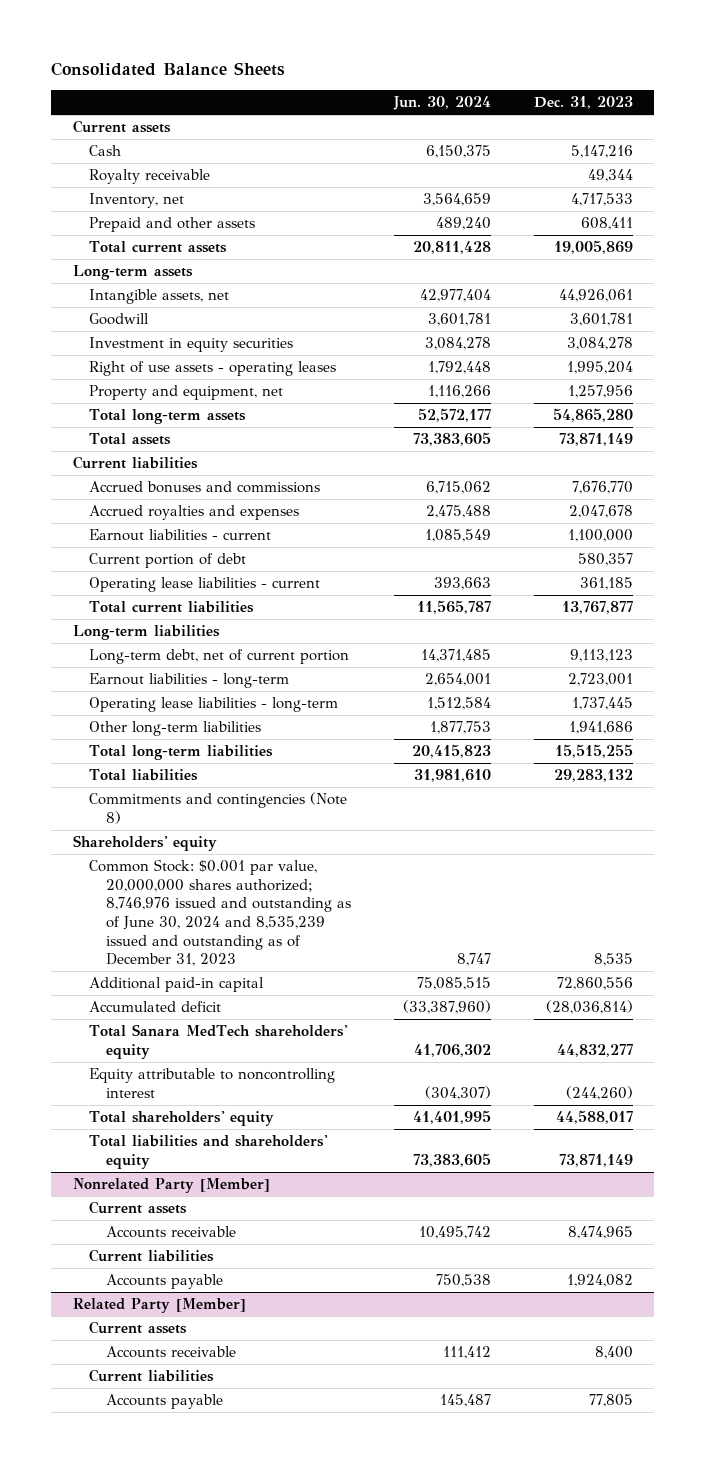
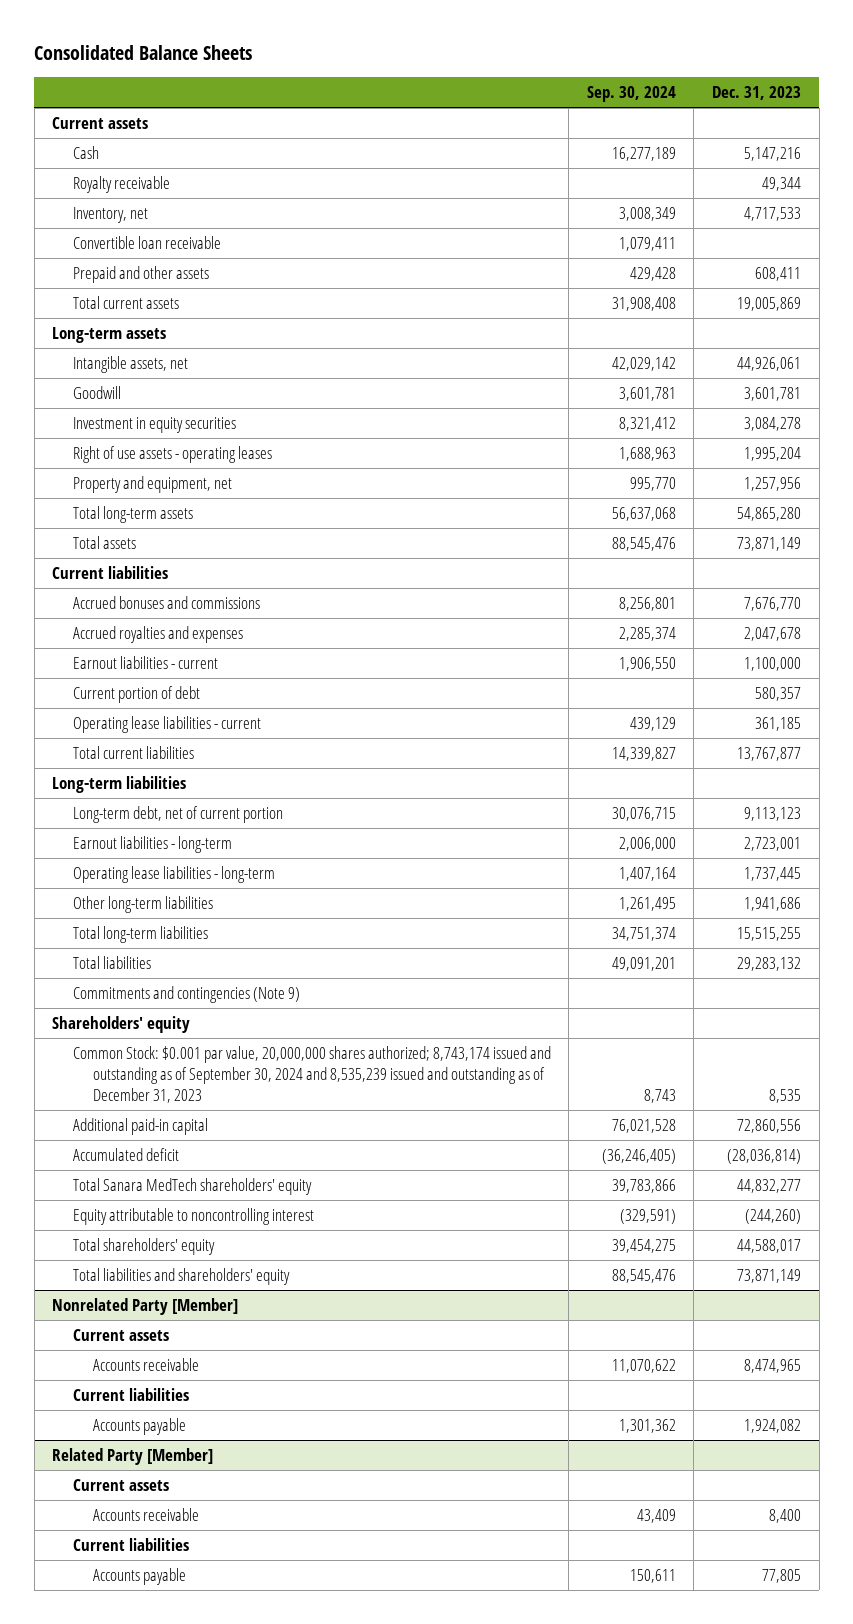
- | Jun. 30, 2024 | Dec. 31, 2023
+ | Sep. 30, 2024 | Dec. 31, 2023
+ Convertible loan receivable | 1,079,411 |
- Commitments and contingencies (Note 8)
+ Commitments and contingencies (Note 9)
- Common Stock: $0.001 par value, 20,000,000 shares authorized; 8,746,976 issued and outstanding as of June 30, 2024 and 8,535,239 issued and outstanding as of December 31, 2023 | 8,747 | 8,535
+ Common Stock: $0.001 par value, 20,000,000 shares authorized; 8,743,174 issued and outstanding as of September 30, 2024 and 8,535,239 issued and outstanding as of December 31, 2023 | 8,743 | 8,535

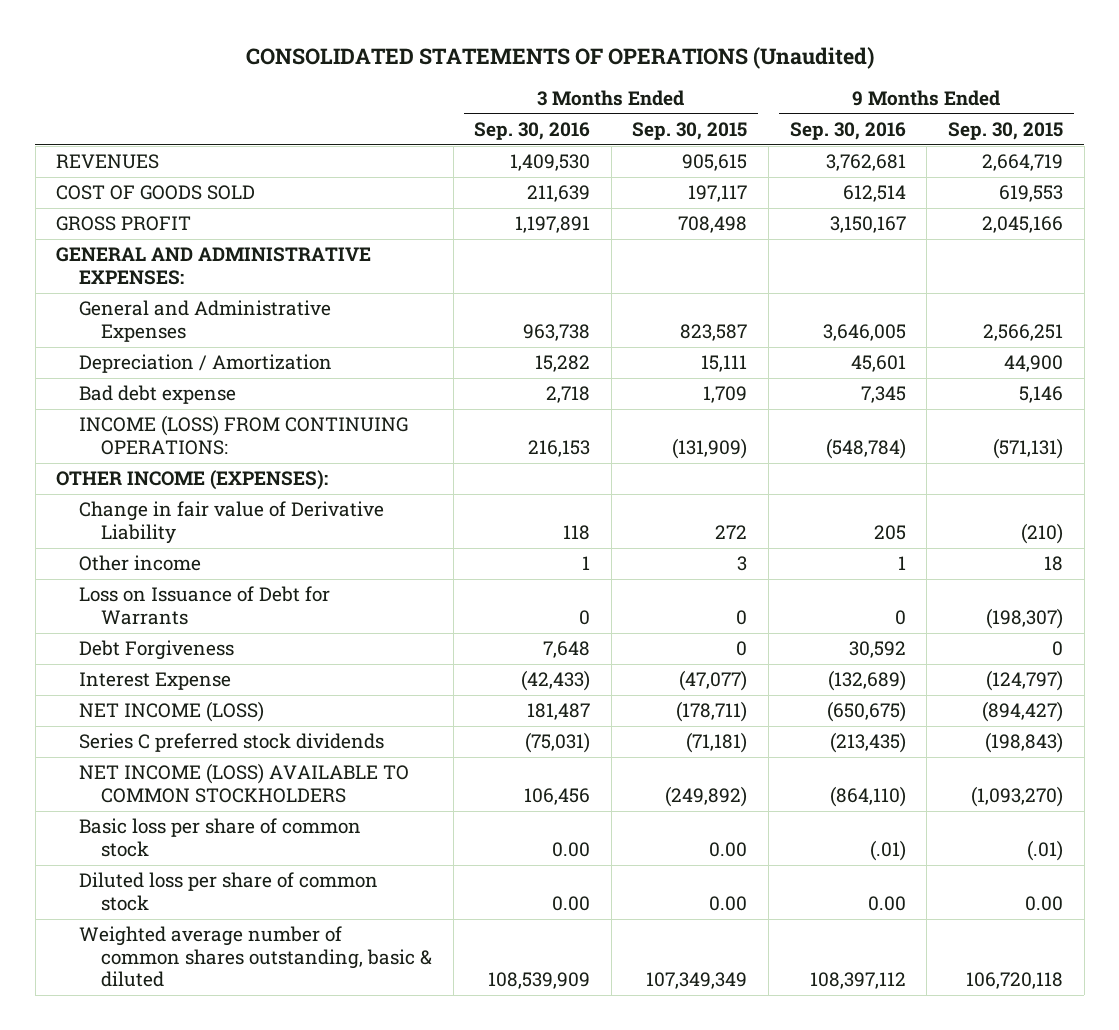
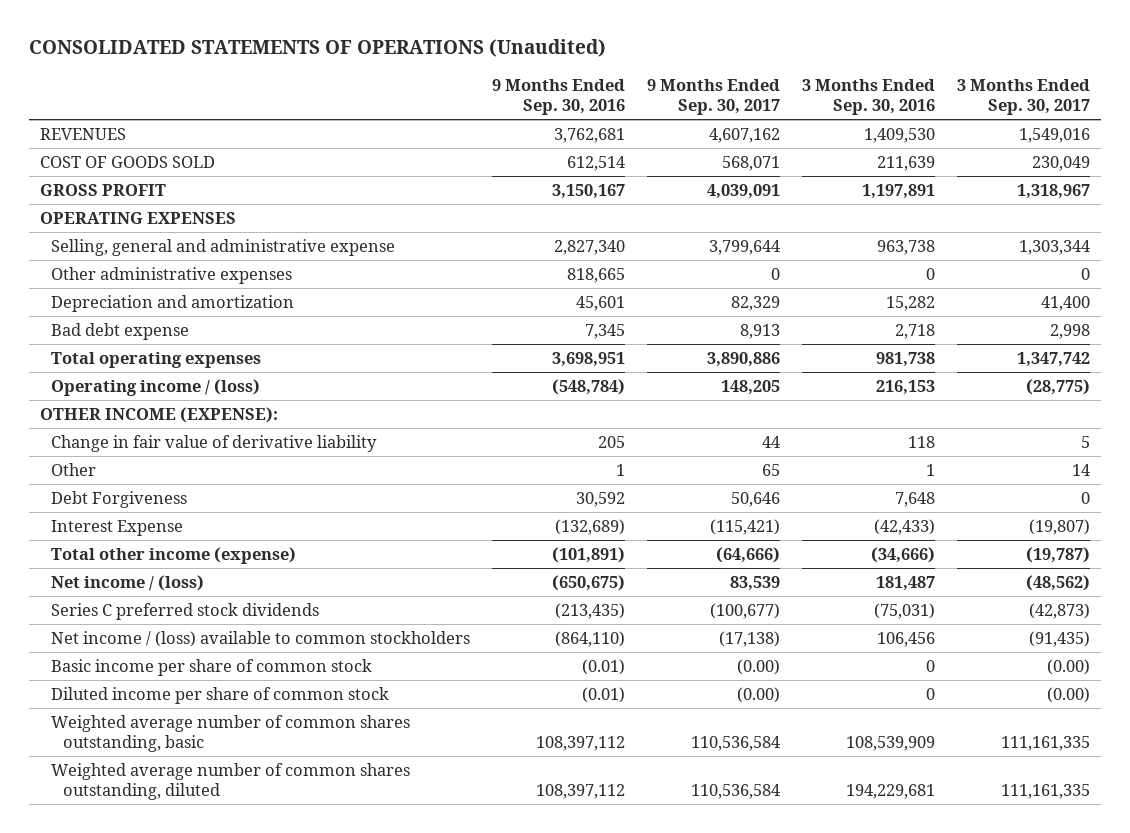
- | 3 Months Ended Sep. 30, 2016 | 3 Months Ended Sep. 30, 2015 | 9 Months Ended Sep. 30, 2016 | 9 Months Ended Sep. 30, 2015
+ | 9 Months Ended Sep. 30, 2016 | 9 Months Ended Sep. 30, 2017 | 3 Months Ended Sep. 30, 2016 | 3 Months Ended Sep. 30, 2017
- GENERAL AND ADMINISTRATIVE EXPENSES:
- General and Administrative Expenses | 963,738 | 823,587 | 3,646,005 | 2,566,251
- Depreciation / Amortization | 15,282 | 15,111 | 45,601 | 44,900
+ OPERATING EXPENSES
+ Selling, general and administrative expense | 2,827,340 | 3,799,644 | 963,738 | 1,303,344
+ Other administrative expenses | 818,665 | 0 | 0 | 0
+ Depreciation and amortization | 45,601 | 82,329 | 15,282 | 41,400
- INCOME (LOSS) FROM CONTINUING OPERATIONS: | 216,153 | (131,909) | (548,784) | (571,131)
- OTHER INCOME (EXPENSES):
- Change in fair value of Derivative Liability | 118 | 272 | 205 | (210)
- Other income | 1 | 3 | 1 | 18
- Loss on Issuance of Debt for Warrants | 0 | 0 | 0 | (198,307)
+ Total operating expenses | 3,698,951 | 3,890,886 | 981,738 | 1,347,742
+ Operating income / (loss) | (548,784) | 148,205 | 216,153 | (28,775)
+ OTHER INCOME (EXPENSE):
+ Change in fair value of derivative liability | 205 | 44 | 118 | 5
+ Other | 1 | 65 | 1 | 14
- NET INCOME (LOSS) | 181,487 | (178,711) | (650,675) | (894,427)
+ Total other income (expense) | (101,891) | (64,666) | (34,666) | (19,787)
+ Net income / (loss) | (650,675) | 83,539 | 181,487 | (48,562)
- NET INCOME (LOSS) AVAILABLE TO COMMON STOCKHOLDERS | 106,456 | (249,892) | (864,110) | (1,093,270)
- Basic loss per share of common stock | 0.00 | 0.00 | (.01) | (.01)
- Diluted loss per share of common stock | 0.00 | 0.00 | 0.00 | 0.00
- Weighted average number of common shares outstanding, basic & diluted | 108,539,909 | 107,349,349 | 108,397,112 | 106,720,118
+ Net income / (loss) available to common stockholders | (864,110) | (17,138) | 106,456 | (91,435)
+ Basic income per share of common stock | (0.01) | (0.00) | 0 | (0.00)
+ Diluted income per share of common stock | (0.01) | (0.00) | 0 | (0.00)
+ Weighted average number of common shares outstanding, basic | 108,397,112 | 110,536,584 | 108,539,909 | 111,161,335
+ Weighted average number of common shares outstanding, diluted | 108,397,112 | 110,536,584 | 194,229,681 | 111,161,335

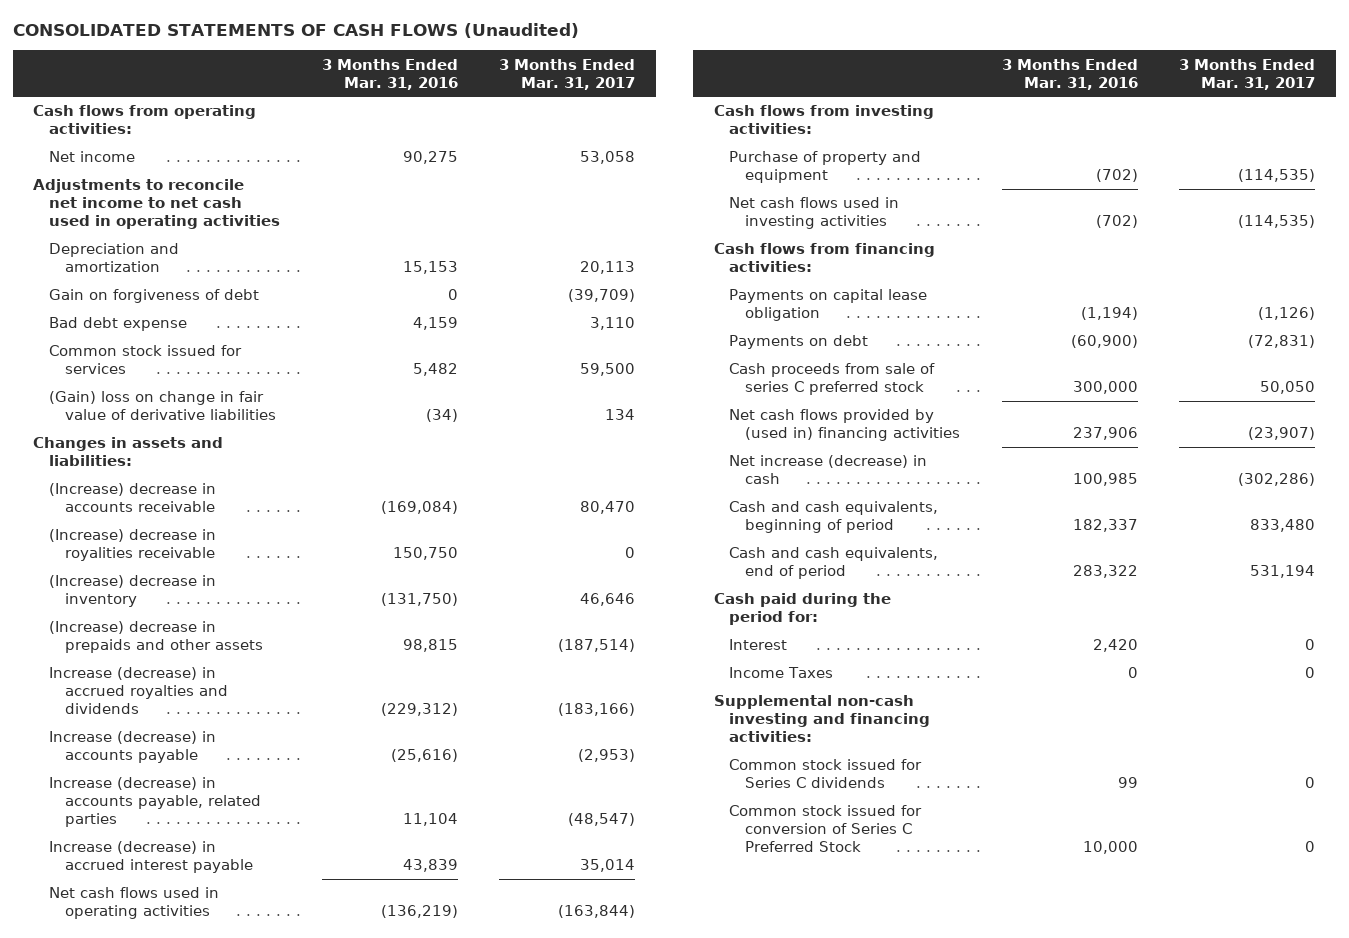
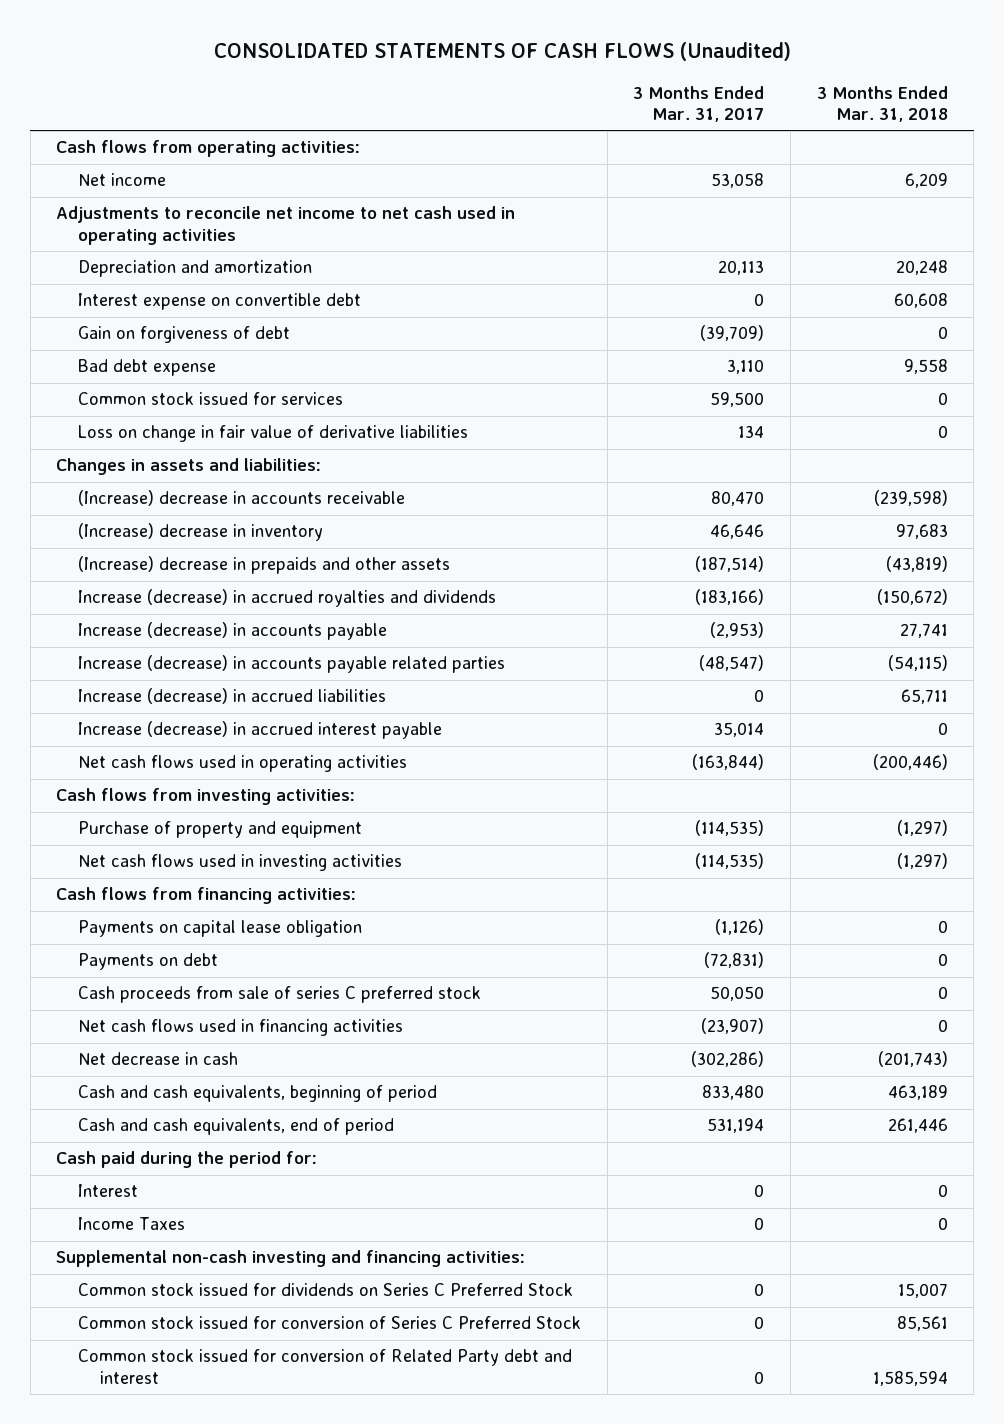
- | 3 Months Ended Mar. 31, 2016 | 3 Months Ended Mar. 31, 2017
+ | 3 Months Ended Mar. 31, 2017 | 3 Months Ended Mar. 31, 2018
+ Interest expense on convertible debt | 0 | 60,608
- (Gain) loss on change in fair value of derivative liabilities | (34) | 134
+ Loss on change in fair value of derivative liabilities | 134 | 0
- (Increase) decrease in royalities receivable | 150,750 | 0
- Increase (decrease) in accounts payable, related parties | 11,104 | (48,547)
+ Increase (decrease) in accounts payable related parties | (48,547) | (54,115)
+ Increase (decrease) in accrued liabilities | 0 | 65,711
- Net cash flows provided by (used in) financing activities | 237,906 | (23,907)
- Net increase (decrease) in cash | 100,985 | (302,286)
+ Net cash flows used in financing activities | (23,907) | 0
+ Net decrease in cash | (302,286) | (201,743)
- Common stock issued for Series C dividends | 99 | 0
+ Common stock issued for dividends on Series C Preferred Stock | 0 | 15,007
+ Common stock issued for conversion of Related Party debt and interest | 0 | 1,585,594

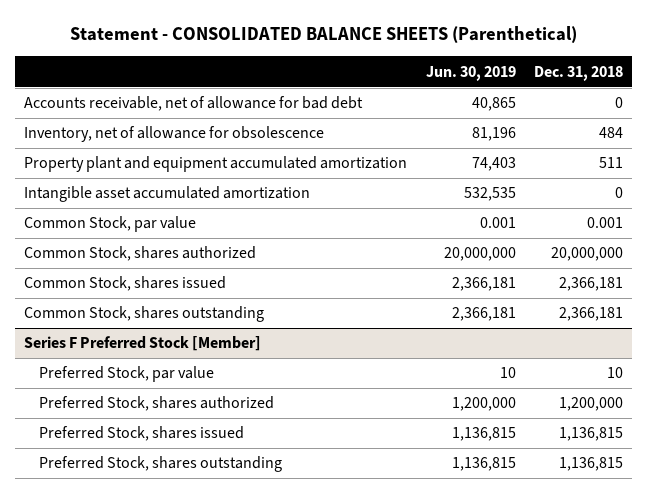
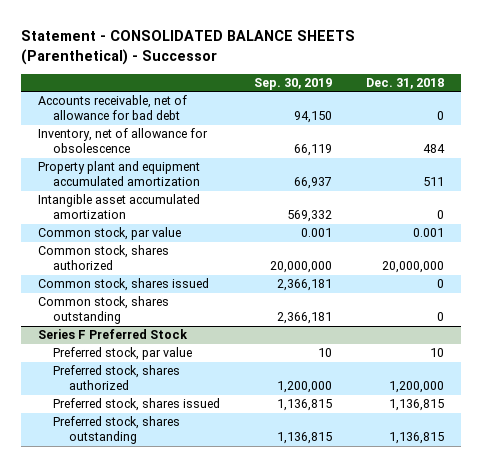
- Statement - CONSOLIDATED BALANCE SHEETS (Parenthetical)
+ Statement - CONSOLIDATED BALANCE SHEETS (Parenthetical) - Successor
- | Jun. 30, 2019 | Dec. 31, 2018
+ | Sep. 30, 2019 | Dec. 31, 2018
- Common Stock, par value | 0.001 | 0.001
- Common Stock, shares authorized | 20,000,000 | 20,000,000
- Common Stock, shares issued | 2,366,181 | 2,366,181
- Common Stock, shares outstanding | 2,366,181 | 2,366,181
- Series F Preferred Stock [Member]
- Preferred Stock, par value | 10 | 10
- Preferred Stock, shares authorized | 1,200,000 | 1,200,000
- Preferred Stock, shares issued | 1,136,815 | 1,136,815
- Preferred Stock, shares outstanding | 1,136,815 | 1,136,815
+ Common stock, par value | 0.001 | 0.001
+ Common stock, shares authorized | 20,000,000 | 20,000,000
+ Common stock, shares issued | 2,366,181 | 0
+ Common stock, shares outstanding | 2,366,181 | 0
+ Series F Preferred Stock
+ Preferred stock, par value | 10 | 10
+ Preferred stock, shares authorized | 1,200,000 | 1,200,000
+ Preferred stock, shares issued | 1,136,815 | 1,136,815
+ Preferred stock, shares outstanding | 1,136,815 | 1,136,815

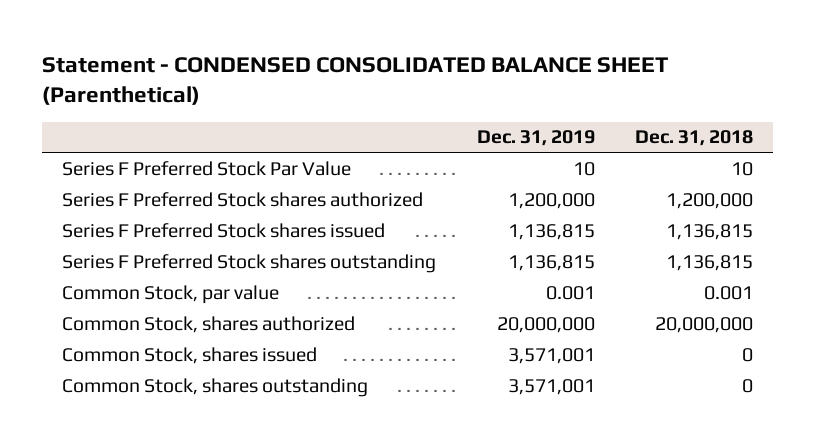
- Statement - CONSOLIDATED BALANCE SHEETS (Parenthetical) - Successor
+ Statement - CONDENSED CONSOLIDATED BALANCE SHEET (Parenthetical)
- | Sep. 30, 2019 | Dec. 31, 2018
+ | Dec. 31, 2019 | Dec. 31, 2018
- Accounts receivable, net of allowance for bad debt | 94,150 | 0
- Inventory, net of allowance for obsolescence | 66,119 | 484
- Property plant and equipment accumulated amortization | 66,937 | 511
- Intangible asset accumulated amortization | 569,332 | 0
- Common stock, par value | 0.001 | 0.001
- Common stock, shares authorized | 20,000,000 | 20,000,000
- Common stock, shares issued | 2,366,181 | 0
- Common stock, shares outstanding | 2,366,181 | 0
- Series F Preferred Stock
- Preferred stock, par value | 10 | 10
- Preferred stock, shares authorized | 1,200,000 | 1,200,000
- Preferred stock, shares issued | 1,136,815 | 1,136,815
- Preferred stock, shares outstanding | 1,136,815 | 1,136,815
+ Series F Preferred Stock Par Value | 10 | 10
+ Series F Preferred Stock shares authorized | 1,200,000 | 1,200,000
+ Series F Preferred Stock shares issued | 1,136,815 | 1,136,815
+ Series F Preferred Stock shares outstanding | 1,136,815 | 1,136,815
+ Common Stock, par value | 0.001 | 0.001
+ Common Stock, shares authorized | 20,000,000 | 20,000,000
+ Common Stock, shares issued | 3,571,001 | 0
+ Common Stock, shares outstanding | 3,571,001 | 0

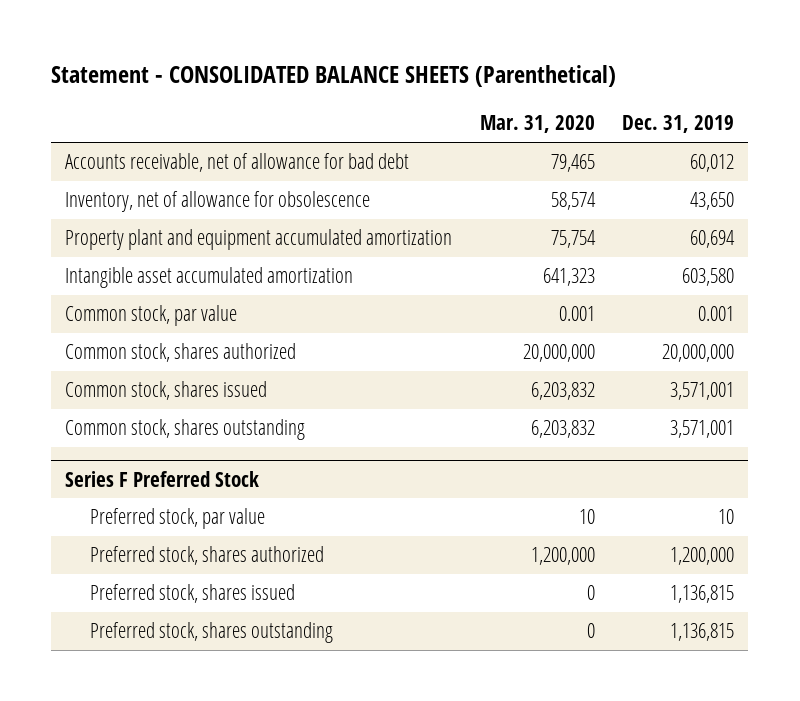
- Statement - CONDENSED CONSOLIDATED BALANCE SHEET (Parenthetical)
+ Statement - CONSOLIDATED BALANCE SHEETS (Parenthetical)
- | Dec. 31, 2019 | Dec. 31, 2018
+ | Mar. 31, 2020 | Dec. 31, 2019
- Series F Preferred Stock Par Value | 10 | 10
- Series F Preferred Stock shares authorized | 1,200,000 | 1,200,000
- Series F Preferred Stock shares issued | 1,136,815 | 1,136,815
- Series F Preferred Stock shares outstanding | 1,136,815 | 1,136,815
- Common Stock, par value | 0.001 | 0.001
- Common Stock, shares authorized | 20,000,000 | 20,000,000
- Common Stock, shares issued | 3,571,001 | 0
- Common Stock, shares outstanding | 3,571,001 | 0
+ Accounts receivable, net of allowance for bad debt | 79,465 | 60,012
+ Inventory, net of allowance for obsolescence | 58,574 | 43,650
+ Property plant and equipment accumulated amortization | 75,754 | 60,694
+ Intangible asset accumulated amortization | 641,323 | 603,580
+ Common stock, par value | 0.001 | 0.001
+ Common stock, shares authorized | 20,000,000 | 20,000,000
+ Common stock, shares issued | 6,203,832 | 3,571,001
+ Common stock, shares outstanding | 6,203,832 | 3,571,001
+ Series F Preferred Stock
+ Preferred stock, par value | 10 | 10
+ Preferred stock, shares authorized | 1,200,000 | 1,200,000
+ Preferred stock, shares issued | 0 | 1,136,815
+ Preferred stock, shares outstanding | 0 | 1,136,815

